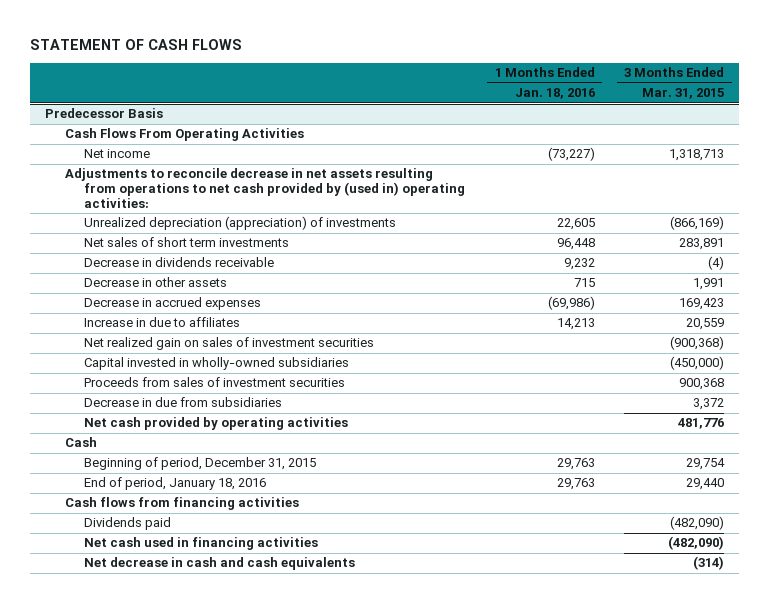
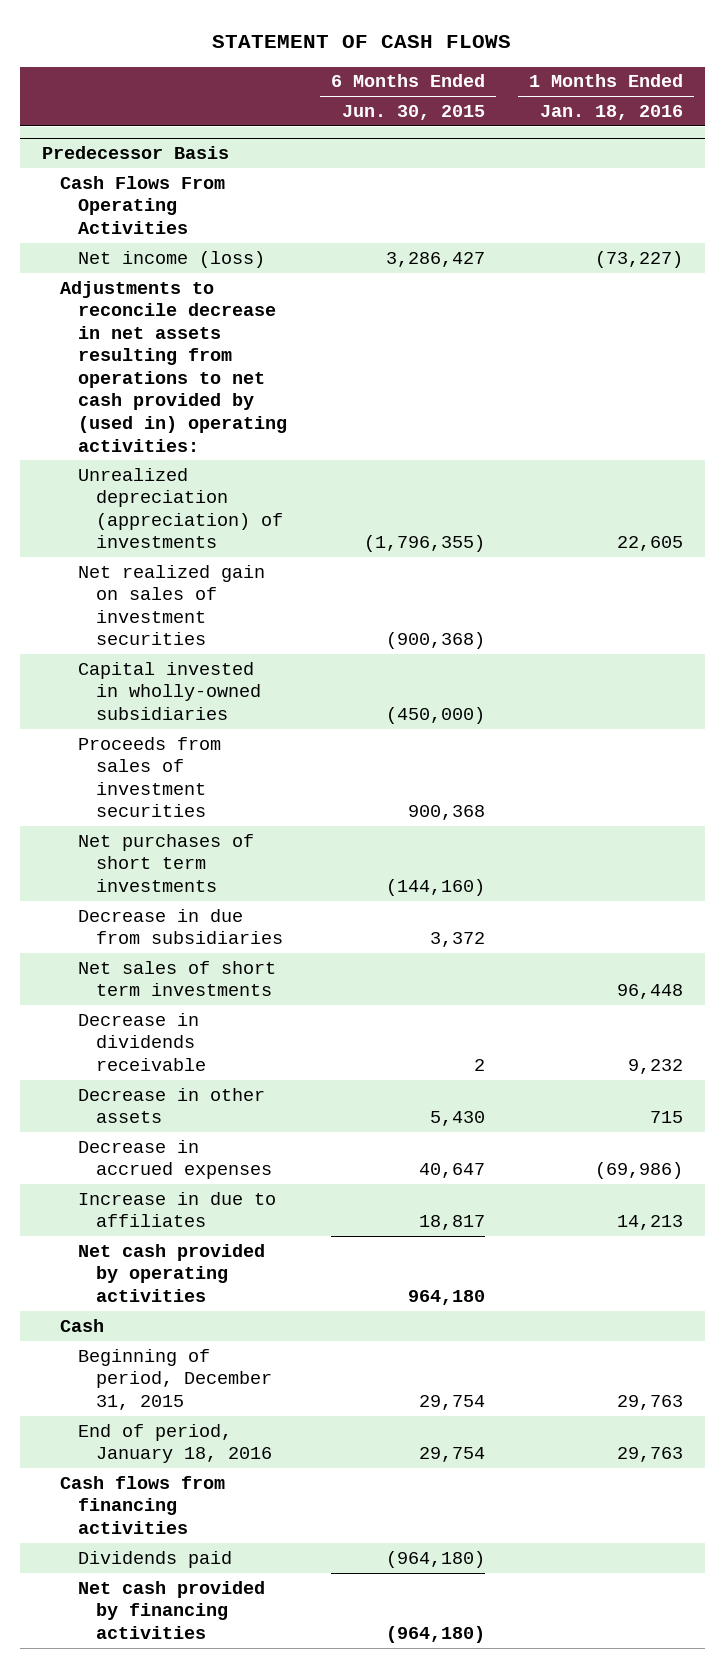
- | 1 Months Ended Jan. 18, 2016 | 3 Months Ended Mar. 31, 2015
+ | 6 Months Ended Jun. 30, 2015 | 1 Months Ended Jan. 18, 2016
@ Predecessor Basis
- Net income | (73,227) | 1,318,713
+ Net income (loss) | 3,286,427 | (73,227)
moved up: Net realized gain on sales of investment securities | (900,368) |
moved up: Capital invested in wholly-owned subsidiaries | (450,000) |
moved up: Proceeds from sales of investment securities | 900,368 |
+ Net purchases of short term investments | (144,160) |
moved up: Decrease in due from subsidiaries | 3,372 |
- Net cash used in financing activities | | (482,090)
- Net decrease in cash and cash equivalents | | (314)
+ Net cash provided by financing activities | (964,180) |

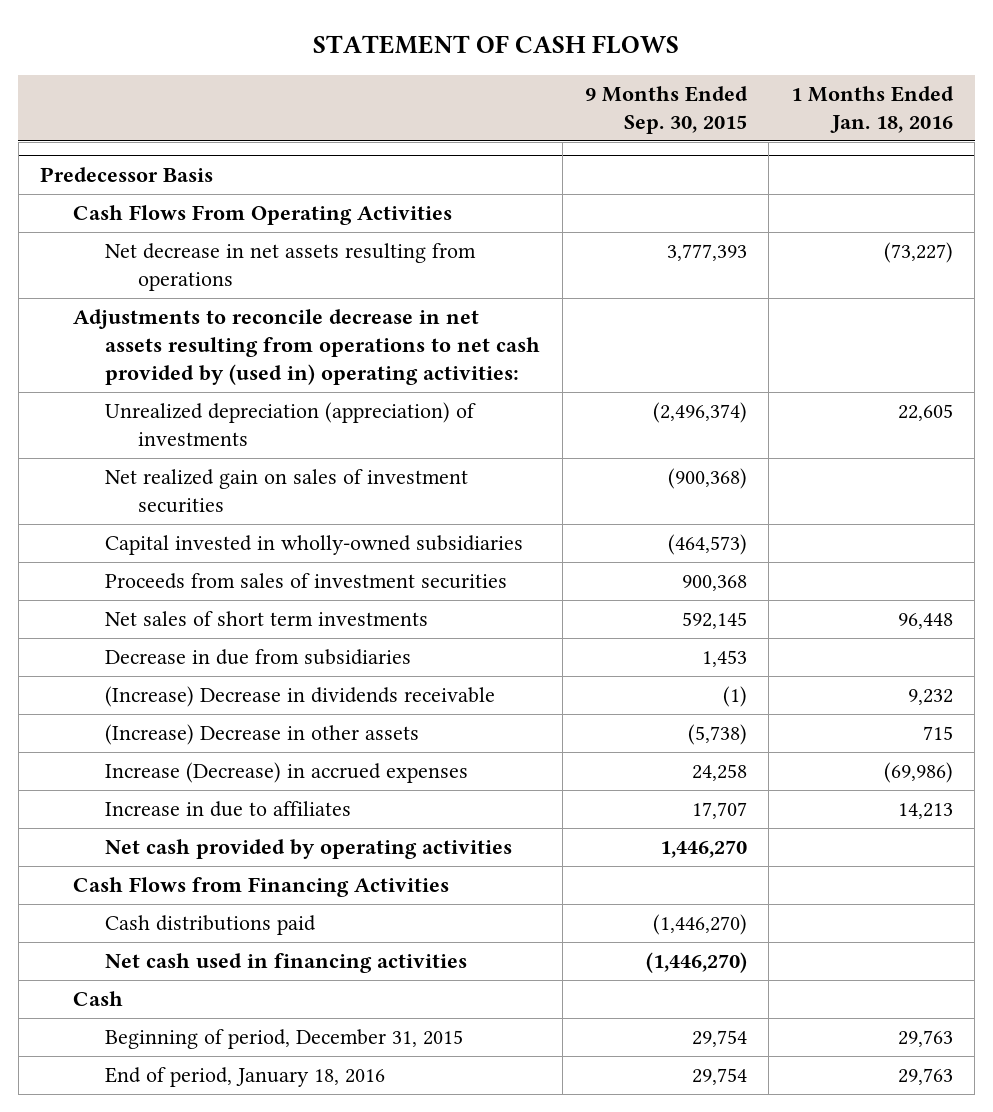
- | 6 Months Ended Jun. 30, 2015 | 1 Months Ended Jan. 18, 2016
+ | 9 Months Ended Sep. 30, 2015 | 1 Months Ended Jan. 18, 2016
@ Predecessor Basis
- Net income (loss) | 3,286,427 | (73,227)
+ Net decrease in net assets resulting from operations | 3,777,393 | (73,227)
- Net purchases of short term investments | (144,160) |
- Decrease in dividends receivable | 2 | 9,232
- Decrease in other assets | 5,430 | 715
- Decrease in accrued expenses | 40,647 | (69,986)
moved down: Decrease in due from subsidiaries | 1,453 |
+ (Increase) Decrease in dividends receivable | (1) | 9,232
+ (Increase) Decrease in other assets | (5,738) | 715
+ Increase (Decrease) in accrued expenses | 24,258 | (69,986)
+ Cash Flows from Financing Activities
+ Cash distributions paid | (1,446,270) |
+ Net cash used in financing activities | (1,446,270) |
- Cash flows from financing activities
- Dividends paid | (964,180) |
- Net cash provided by financing activities | (964,180) |

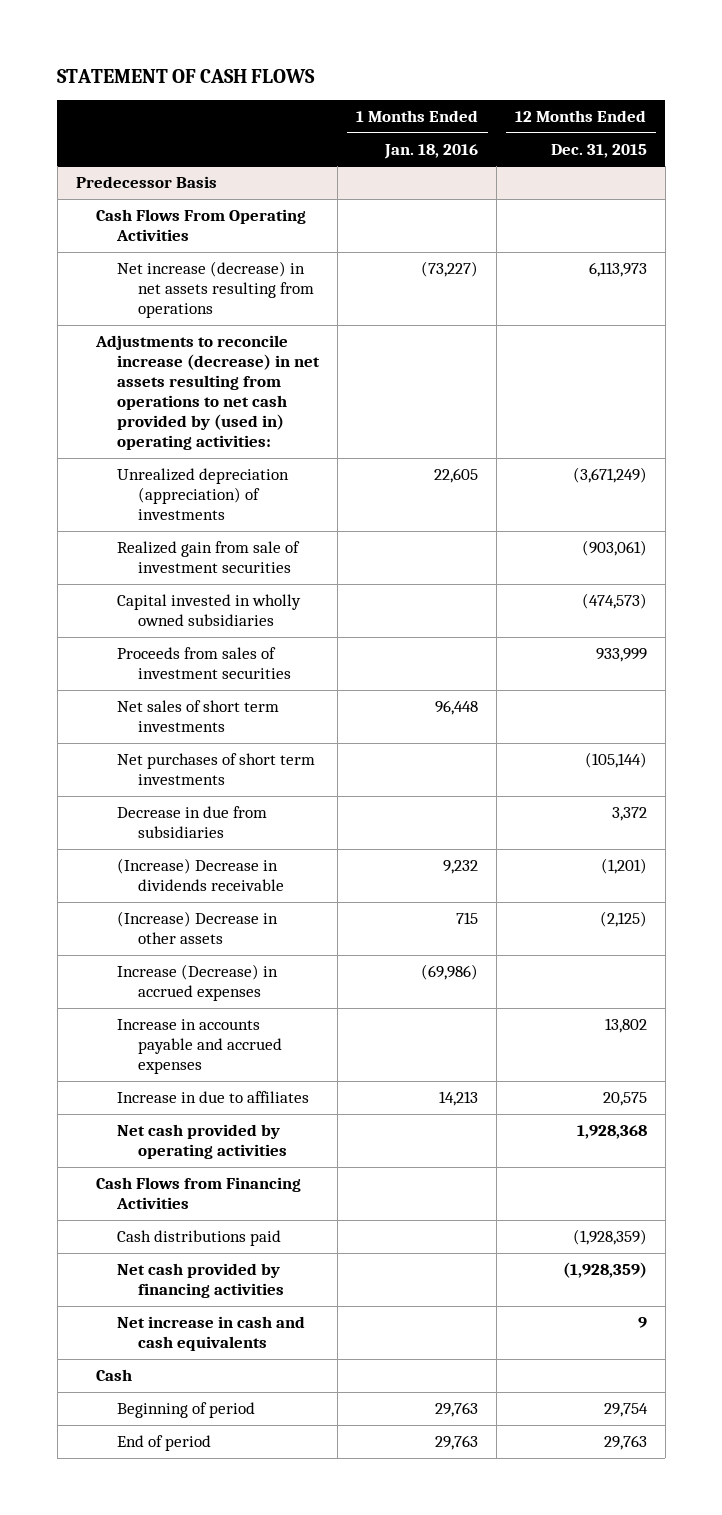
- | 9 Months Ended Sep. 30, 2015 | 1 Months Ended Jan. 18, 2016
+ | 1 Months Ended Jan. 18, 2016 | 12 Months Ended Dec. 31, 2015
@ Predecessor Basis
- Net decrease in net assets resulting from operations | 3,777,393 | (73,227)
- Adjustments to reconcile decrease in net assets resulting from operations to net cash provided by (used in) operating activities:
+ Net increase (decrease) in net assets resulting from operations | (73,227) | 6,113,973
+ Adjustments to reconcile increase (decrease) in net assets resulting from operations to net cash provided by (used in) operating activities:
- Net realized gain on sales of investment securities | (900,368) |
- Capital invested in wholly-owned subsidiaries | (464,573) |
+ Realized gain from sale of investment securities | | (903,061)
+ Capital invested in wholly owned subsidiaries | | (474,573)
+ Net purchases of short term investments | | (105,144)
+ Increase in accounts payable and accrued expenses | | 13,802
- Net cash used in financing activities | (1,446,270) |
+ Net cash provided by financing activities | | (1,928,359)
+ Net increase in cash and cash equivalents | | 9
- Beginning of period, December 31, 2015 | 29,754 | 29,763
- End of period, January 18, 2016 | 29,754 | 29,763
+ Beginning of period | 29,763 | 29,754
+ End of period | 29,763 | 29,763

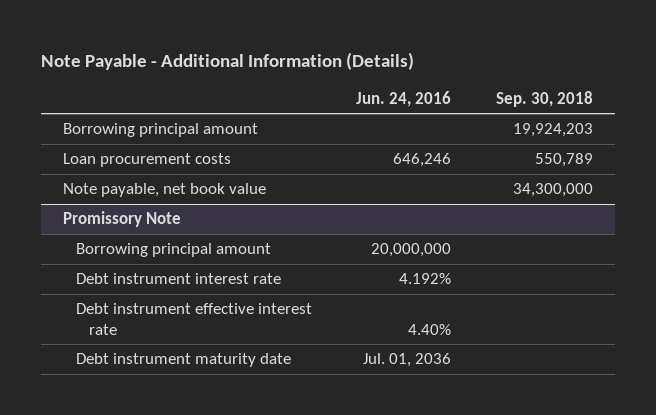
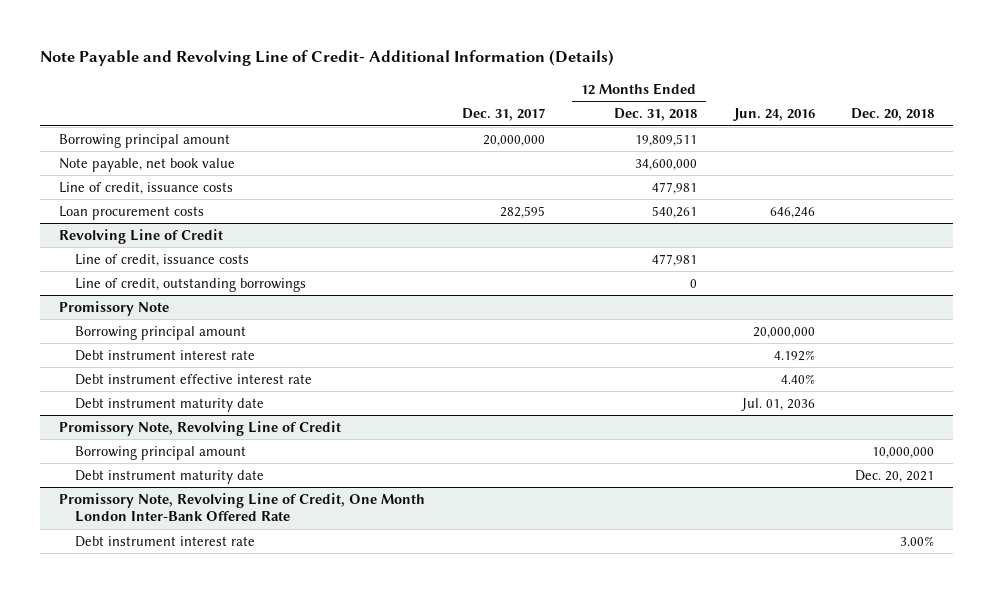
- Note Payable - Additional Information (Details)
+ Note Payable and Revolving Line of Credit- Additional Information (Details)
- | Jun. 24, 2016 | Sep. 30, 2018
+ | Dec. 31, 2017 | 12 Months Ended Dec. 31, 2018 | Jun. 24, 2016 | Dec. 20, 2018
+ Line of credit, issuance costs | | 477,981 | |
moved down: Loan procurement costs | 282,595 | 540,261 | 646,246 |
+ Revolving Line of Credit
+ Line of credit, issuance costs | | 477,981 | |
+ Line of credit, outstanding borrowings | | 0 | |
+ Promissory Note, Revolving Line of Credit
+ Borrowing principal amount | | | | 10,000,000
+ Debt instrument maturity date | | | | Dec. 20, 2021
+ Promissory Note, Revolving Line of Credit, One Month London Inter-Bank Offered Rate
+ Debt instrument interest rate | | | | 3.00%

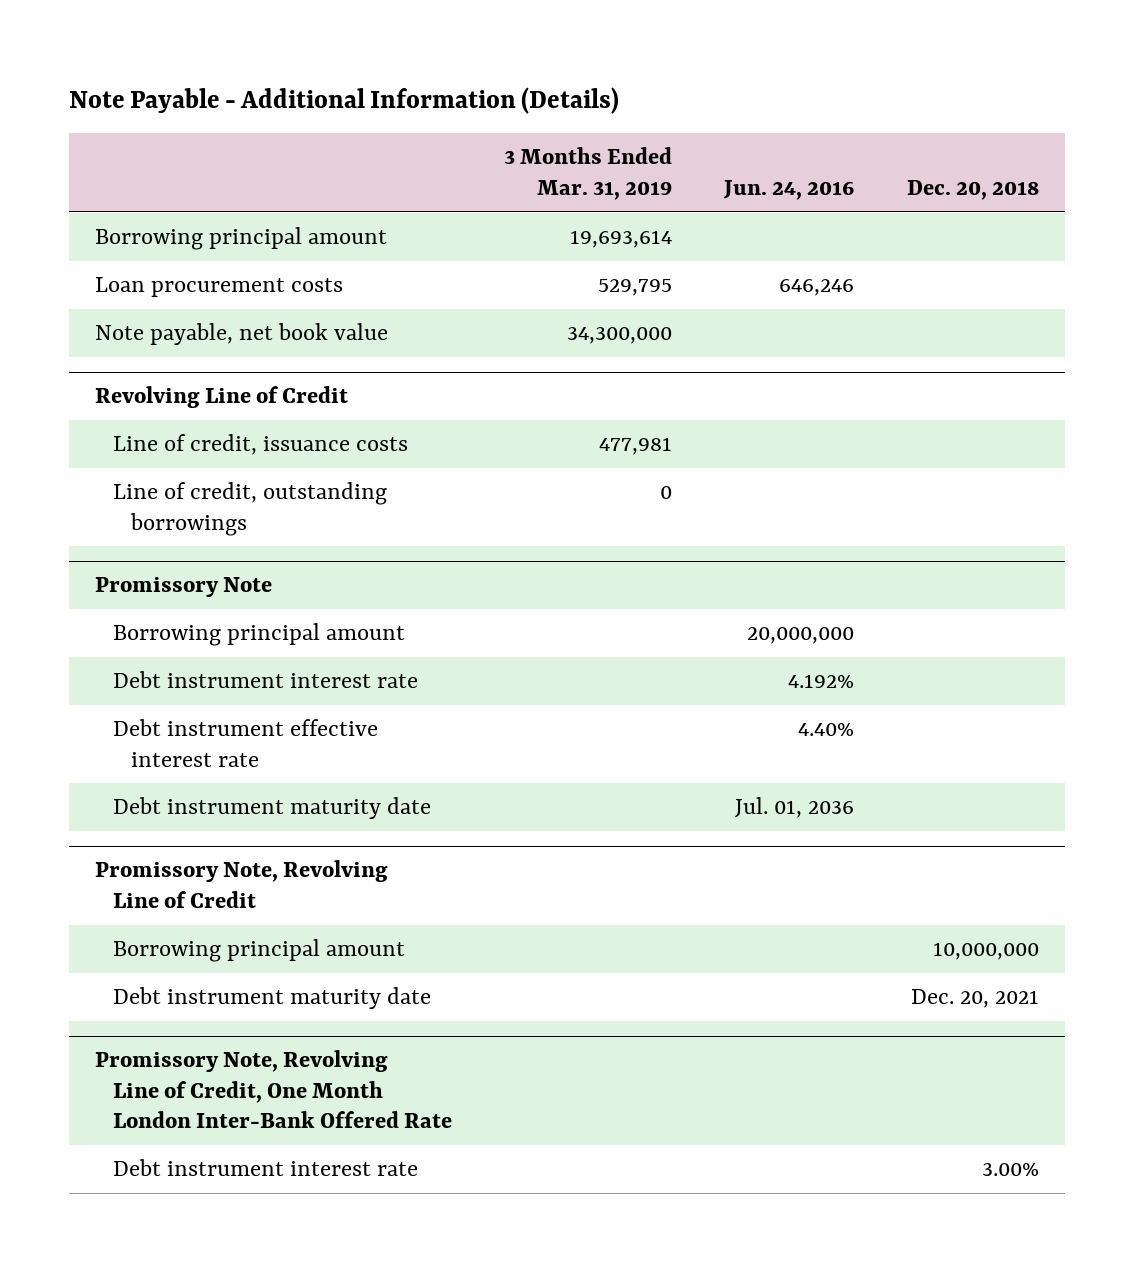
- Note Payable and Revolving Line of Credit- Additional Information (Details)
+ Note Payable - Additional Information (Details)
- | Dec. 31, 2017 | 12 Months Ended Dec. 31, 2018 | Jun. 24, 2016 | Dec. 20, 2018
+ | 3 Months Ended Mar. 31, 2019 | Jun. 24, 2016 | Dec. 20, 2018
- Line of credit, issuance costs | | 477,981 | |
moved down: Note payable, net book value | 34,300,000 | |

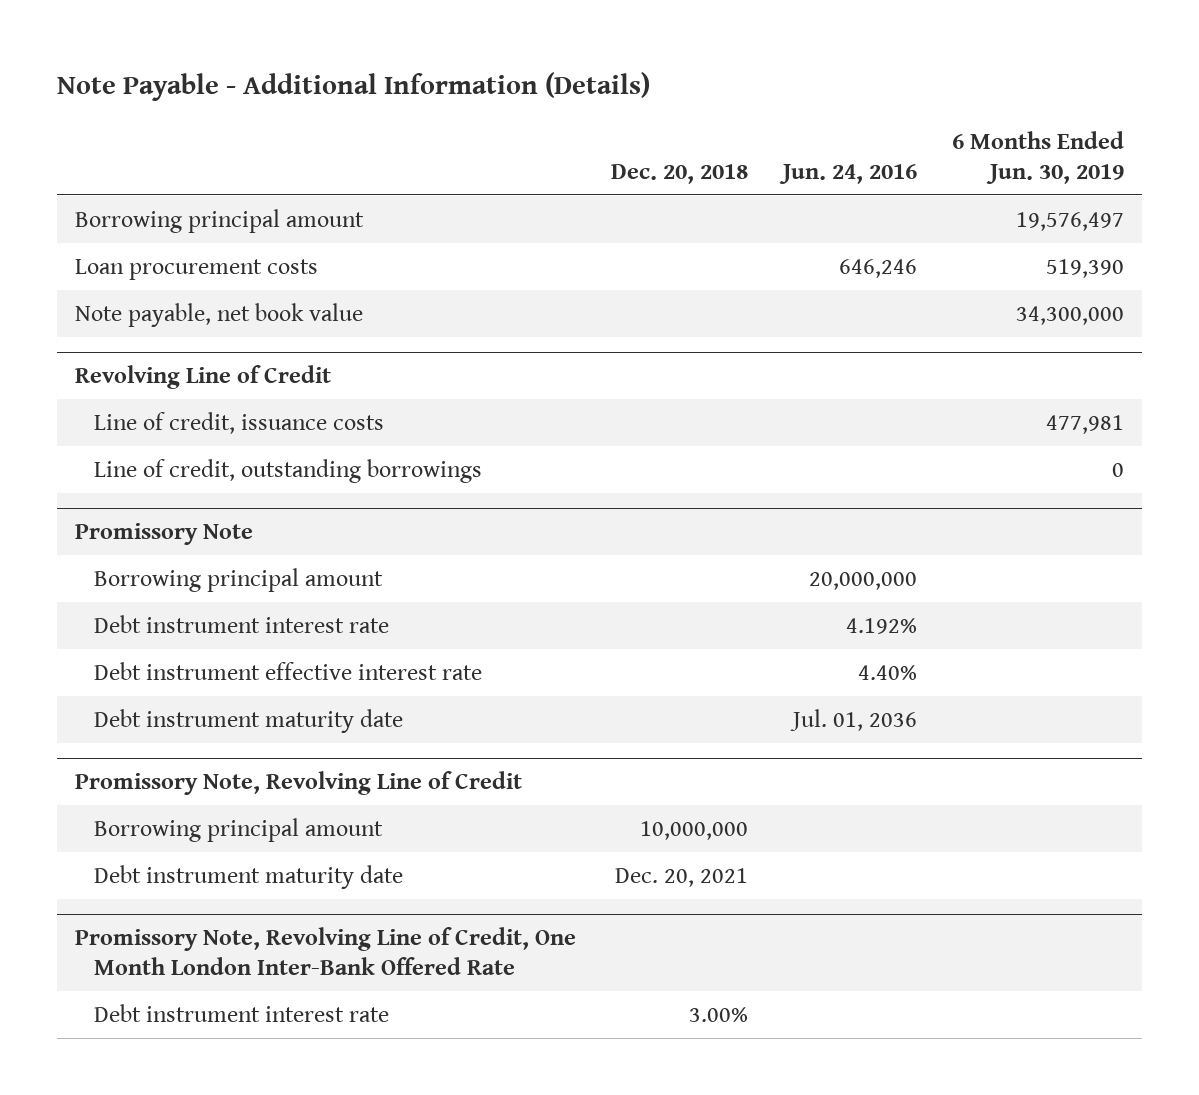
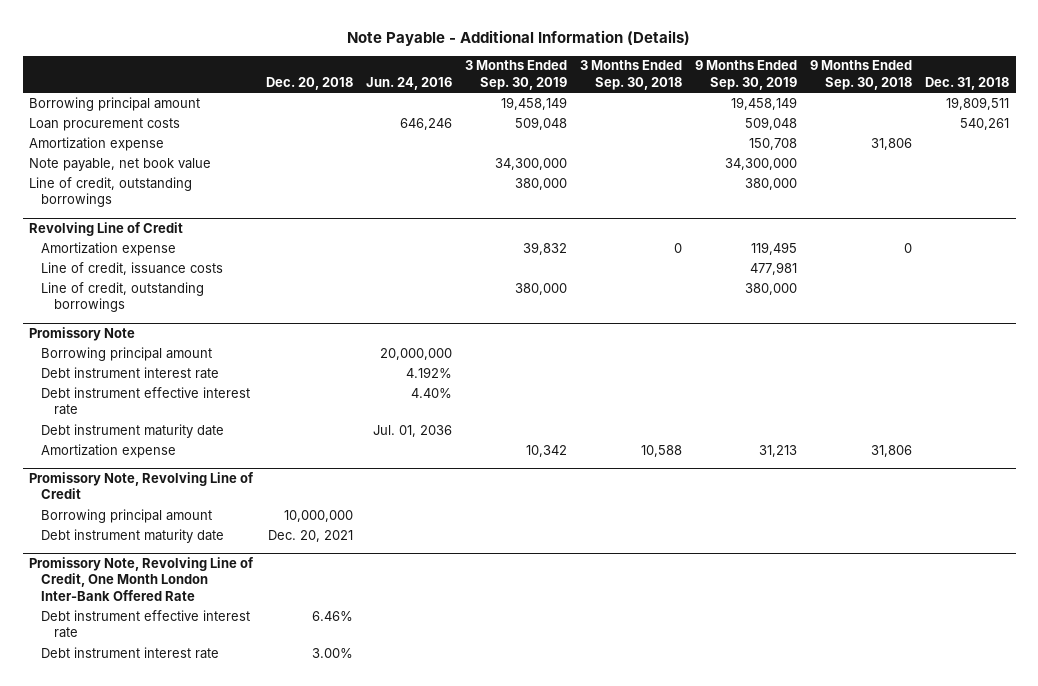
- | Dec. 20, 2018 | Jun. 24, 2016 | 6 Months Ended Jun. 30, 2019
+ | Dec. 20, 2018 | Jun. 24, 2016 | 3 Months Ended Sep. 30, 2019 | 3 Months Ended Sep. 30, 2018 | 9 Months Ended Sep. 30, 2019 | 9 Months Ended Sep. 30, 2018 | Dec. 31, 2018
+ Amortization expense | | | | | 150,708 | 31,806 |
+ Line of credit, outstanding borrowings | | | 380,000 | | 380,000 | |
@ Revolving Line of Credit
+ Amortization expense | | | 39,832 | 0 | 119,495 | 0 |
@ Promissory Note
+ Amortization expense | | | 10,342 | 10,588 | 31,213 | 31,806 |
@ Promissory Note, Revolving Line of Credit, One Month London Inter-Bank Offered Rate
+ Debt instrument effective interest rate | 6.46% | | | | | |

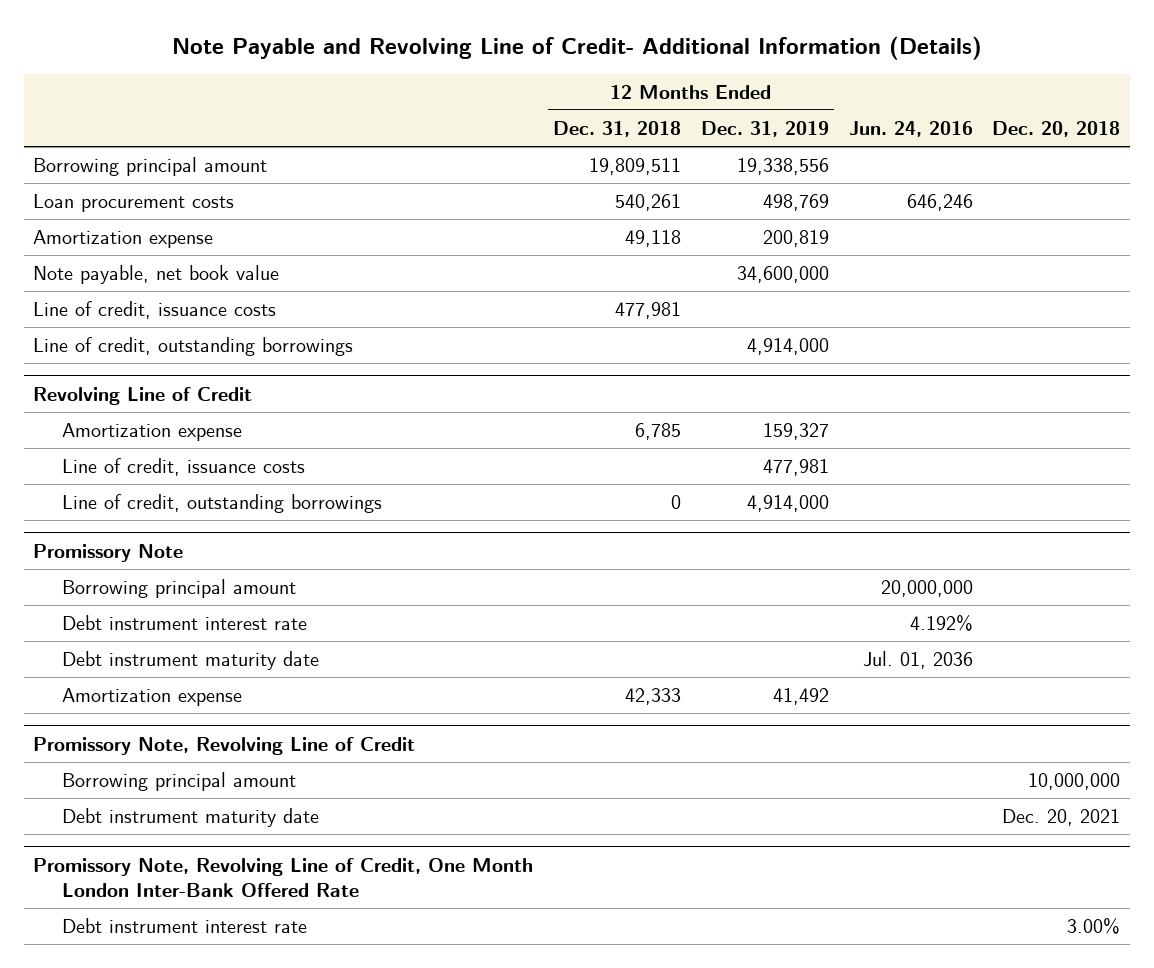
- Note Payable - Additional Information (Details)
+ Note Payable and Revolving Line of Credit- Additional Information (Details)
- | Dec. 20, 2018 | Jun. 24, 2016 | 3 Months Ended Sep. 30, 2019 | 3 Months Ended Sep. 30, 2018 | 9 Months Ended Sep. 30, 2019 | 9 Months Ended Sep. 30, 2018 | Dec. 31, 2018
+ | 12 Months Ended Dec. 31, 2018 | 12 Months Ended Dec. 31, 2019 | Jun. 24, 2016 | Dec. 20, 2018
+ Line of credit, issuance costs | 477,981 | | |
@ Promissory Note
- Debt instrument effective interest rate | | 4.40% | | | | |
@ Promissory Note, Revolving Line of Credit, One Month London Inter-Bank Offered Rate
- Debt instrument effective interest rate | 6.46% | | | | | |

